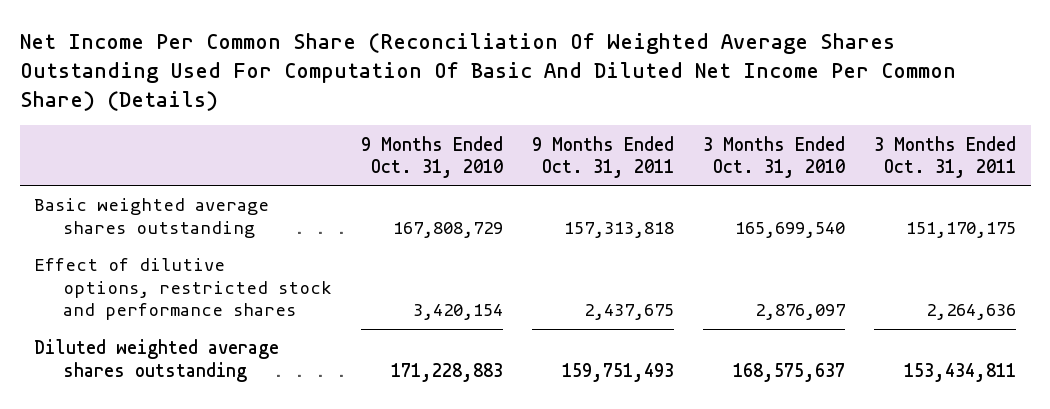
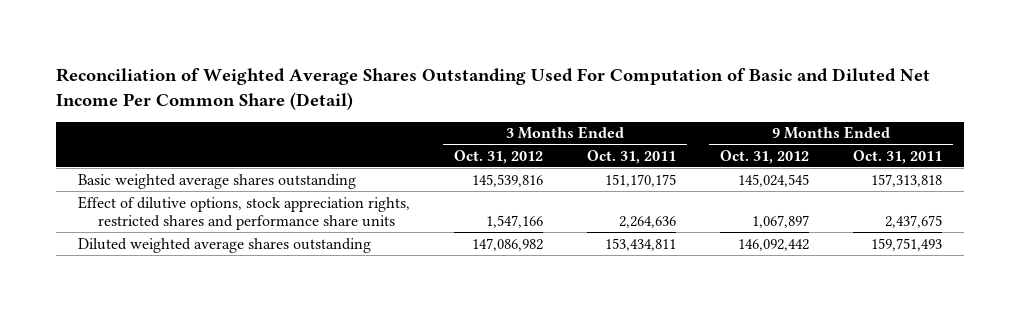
- Net Income Per Common Share (Reconciliation Of Weighted Average Shares Outstanding Used For Computation Of Basic And Diluted Net Income Per Common Share) (Details)
+ Reconciliation of Weighted Average Shares Outstanding Used For Computation of Basic and Diluted Net Income Per Common Share (Detail)
- | 9 Months Ended Oct. 31, 2010 | 9 Months Ended Oct. 31, 2011 | 3 Months Ended Oct. 31, 2010 | 3 Months Ended Oct. 31, 2011
+ | 3 Months Ended Oct. 31, 2012 | 3 Months Ended Oct. 31, 2011 | 9 Months Ended Oct. 31, 2012 | 9 Months Ended Oct. 31, 2011
- Effect of dilutive options, restricted stock and performance shares | 3,420,154 | 2,437,675 | 2,876,097 | 2,264,636
+ Effect of dilutive options, stock appreciation rights, restricted shares and performance share units | 1,547,166 | 2,264,636 | 1,067,897 | 2,437,675

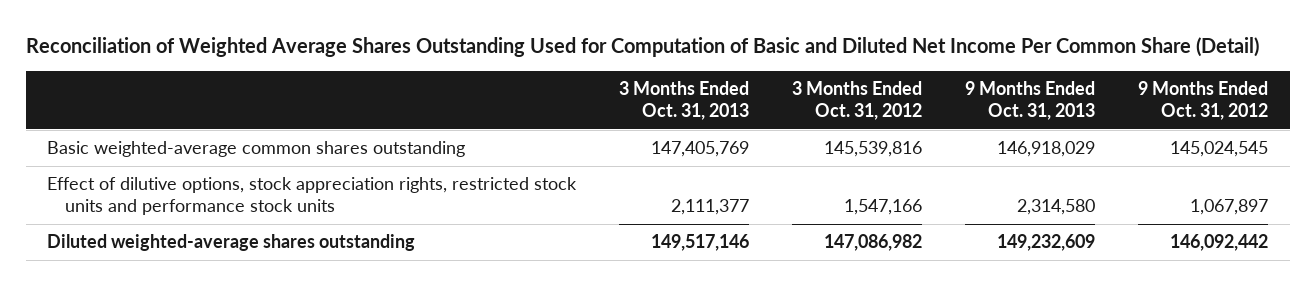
- Reconciliation of Weighted Average Shares Outstanding Used For Computation of Basic and Diluted Net Income Per Common Share (Detail)
+ Reconciliation of Weighted Average Shares Outstanding Used for Computation of Basic and Diluted Net Income Per Common Share (Detail)
- | 3 Months Ended Oct. 31, 2012 | 3 Months Ended Oct. 31, 2011 | 9 Months Ended Oct. 31, 2012 | 9 Months Ended Oct. 31, 2011
+ | 3 Months Ended Oct. 31, 2013 | 3 Months Ended Oct. 31, 2012 | 9 Months Ended Oct. 31, 2013 | 9 Months Ended Oct. 31, 2012
- Basic weighted average shares outstanding | 145,539,816 | 151,170,175 | 145,024,545 | 157,313,818
- Effect of dilutive options, stock appreciation rights, restricted shares and performance share units | 1,547,166 | 2,264,636 | 1,067,897 | 2,437,675
- Diluted weighted average shares outstanding | 147,086,982 | 153,434,811 | 146,092,442 | 159,751,493
+ Basic weighted-average common shares outstanding | 147,405,769 | 145,539,816 | 146,918,029 | 145,024,545
+ Effect of dilutive options, stock appreciation rights, restricted stock units and performance stock units | 2,111,377 | 1,547,166 | 2,314,580 | 1,067,897
+ Diluted weighted-average shares outstanding | 149,517,146 | 147,086,982 | 149,232,609 | 146,092,442

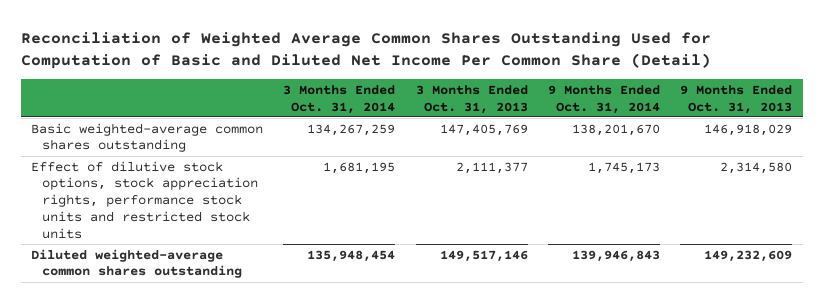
- Reconciliation of Weighted Average Shares Outstanding Used for Computation of Basic and Diluted Net Income Per Common Share (Detail)
+ Reconciliation of Weighted Average Common Shares Outstanding Used for Computation of Basic and Diluted Net Income Per Common Share (Detail)
- | 3 Months Ended Oct. 31, 2013 | 3 Months Ended Oct. 31, 2012 | 9 Months Ended Oct. 31, 2013 | 9 Months Ended Oct. 31, 2012
+ | 3 Months Ended Oct. 31, 2014 | 3 Months Ended Oct. 31, 2013 | 9 Months Ended Oct. 31, 2014 | 9 Months Ended Oct. 31, 2013
- Effect of dilutive options, stock appreciation rights, restricted stock units and performance stock units | 2,111,377 | 1,547,166 | 2,314,580 | 1,067,897
- Diluted weighted-average shares outstanding | 149,517,146 | 147,086,982 | 149,232,609 | 146,092,442
+ Effect of dilutive stock options, stock appreciation rights, performance stock units and restricted stock units | 1,681,195 | 2,111,377 | 1,745,173 | 2,314,580
+ Diluted weighted-average common shares outstanding | 135,948,454 | 149,517,146 | 139,946,843 | 149,232,609

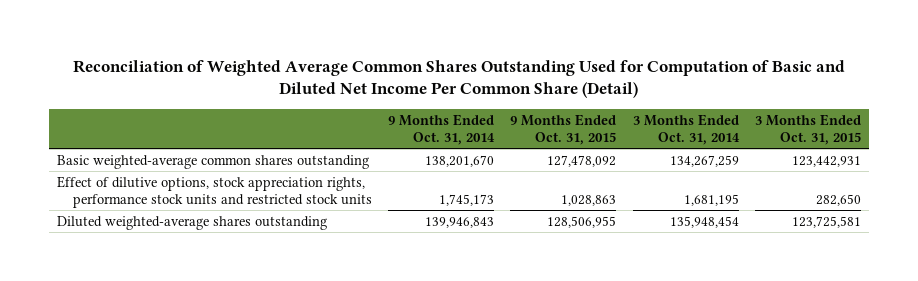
- | 3 Months Ended Oct. 31, 2014 | 3 Months Ended Oct. 31, 2013 | 9 Months Ended Oct. 31, 2014 | 9 Months Ended Oct. 31, 2013
+ | 9 Months Ended Oct. 31, 2014 | 9 Months Ended Oct. 31, 2015 | 3 Months Ended Oct. 31, 2014 | 3 Months Ended Oct. 31, 2015
- Effect of dilutive stock options, stock appreciation rights, performance stock units and restricted stock units | 1,681,195 | 2,111,377 | 1,745,173 | 2,314,580
- Diluted weighted-average common shares outstanding | 135,948,454 | 149,517,146 | 139,946,843 | 149,232,609
+ Effect of dilutive options, stock appreciation rights, performance stock units and restricted stock units | 1,745,173 | 1,028,863 | 1,681,195 | 282,650
+ Diluted weighted-average shares outstanding | 139,946,843 | 128,506,955 | 135,948,454 | 123,725,581

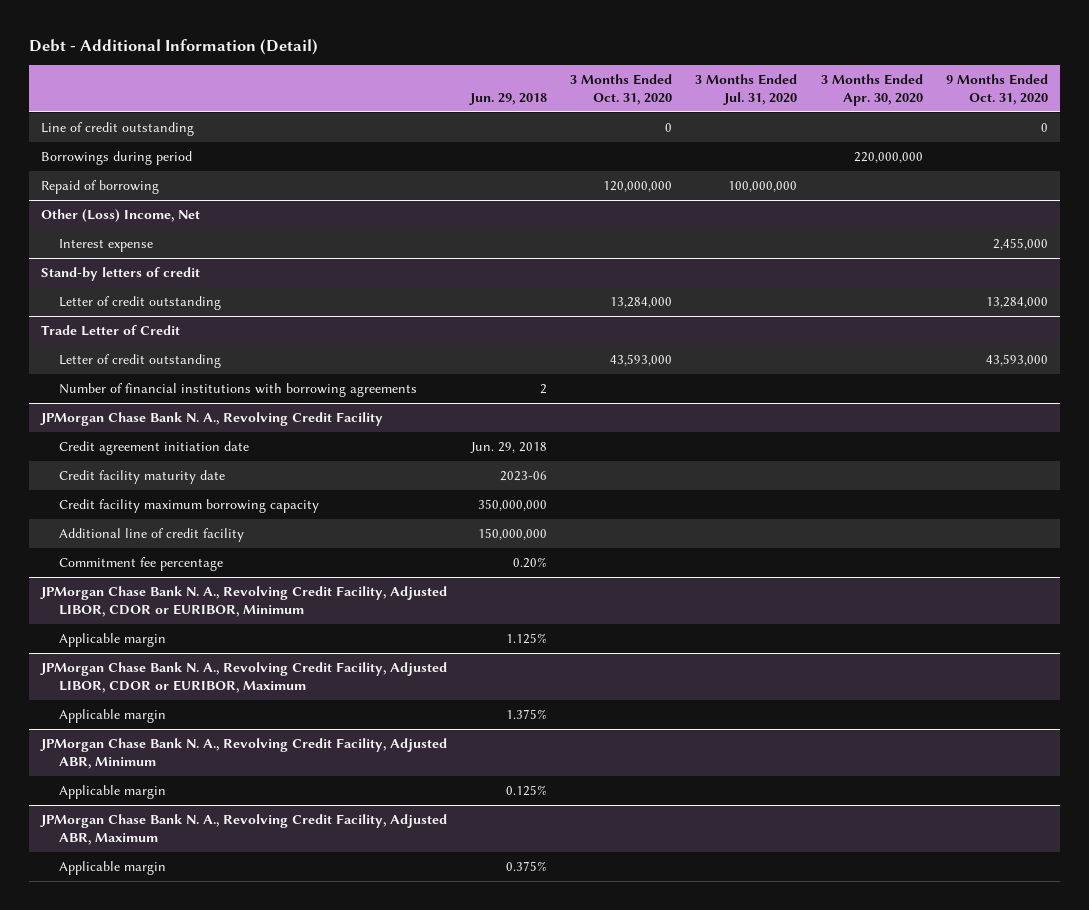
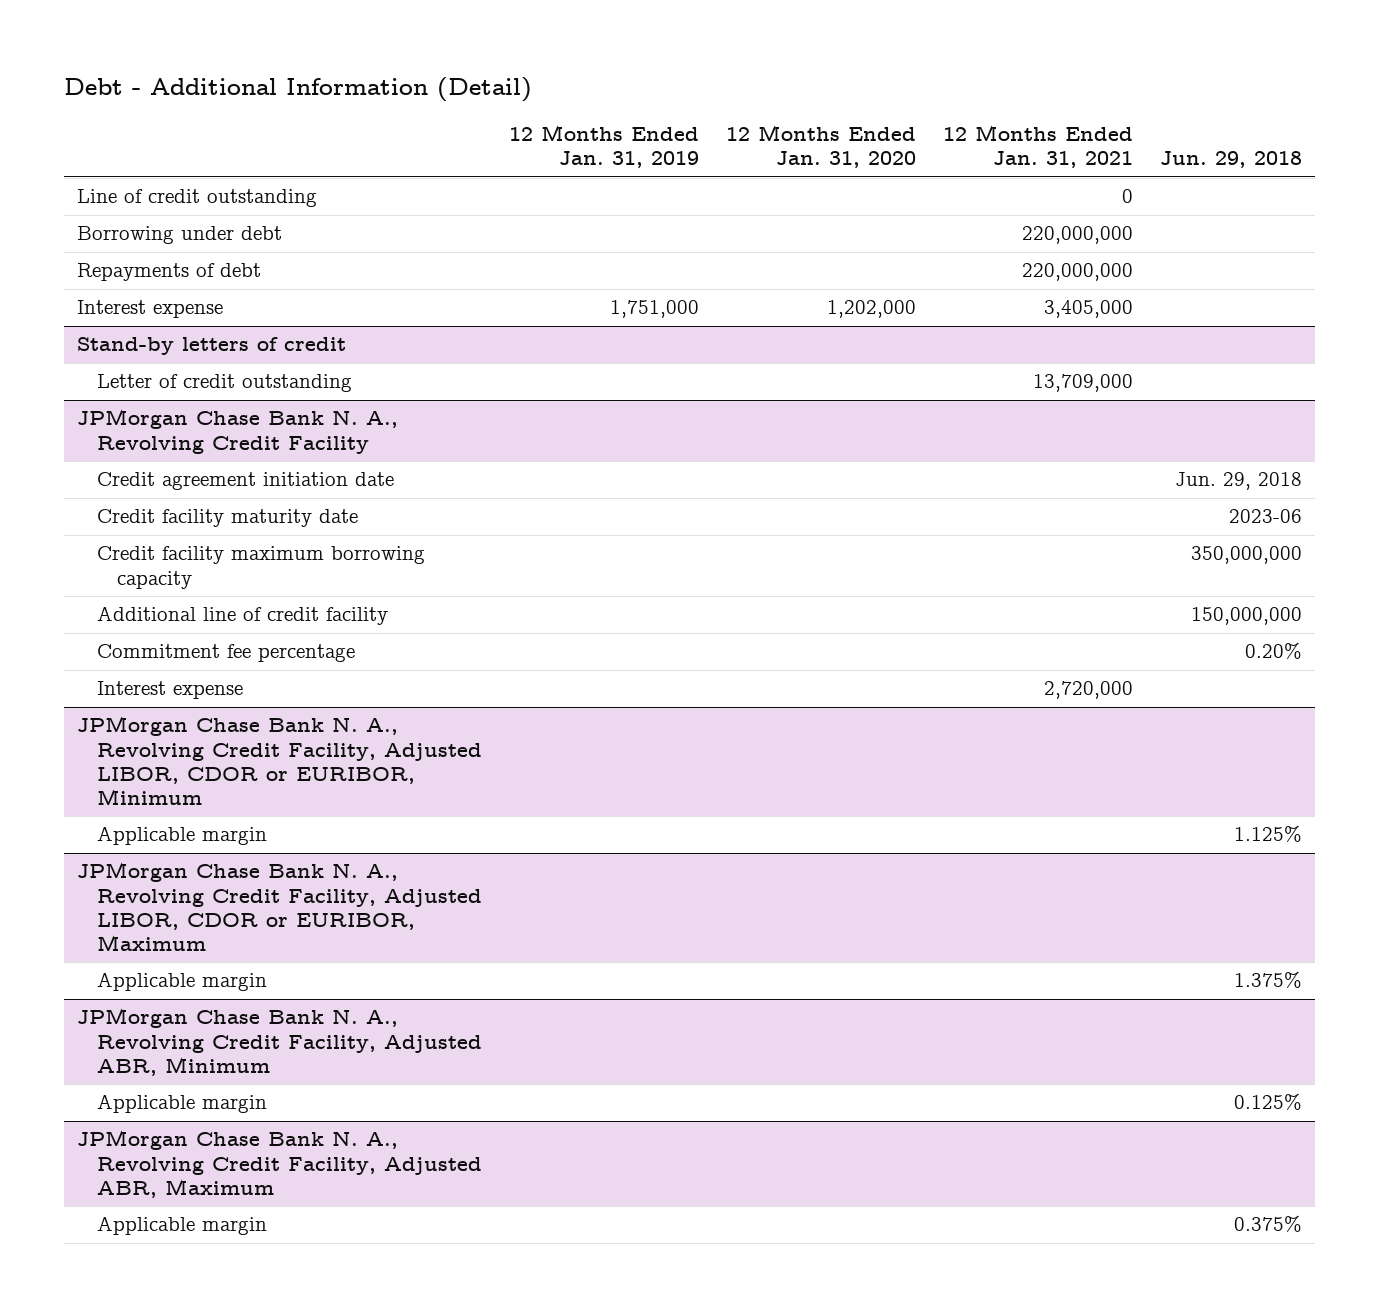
- | Jun. 29, 2018 | 3 Months Ended Oct. 31, 2020 | 3 Months Ended Jul. 31, 2020 | 3 Months Ended Apr. 30, 2020 | 9 Months Ended Oct. 31, 2020
+ | 12 Months Ended Jan. 31, 2019 | 12 Months Ended Jan. 31, 2020 | 12 Months Ended Jan. 31, 2021 | Jun. 29, 2018
- Borrowings during period | | | | 220,000,000 |
- Repaid of borrowing | | 120,000,000 | 100,000,000 | |
- Other (Loss) Income, Net
+ Borrowing under debt | | | 220,000,000 |
+ Repayments of debt | | | 220,000,000 |
- Trade Letter of Credit
- Letter of credit outstanding | | 43,593,000 | | | 43,593,000
- Number of financial institutions with borrowing agreements | 2 | | | |
@ JPMorgan Chase Bank N. A., Revolving Credit Facility
+ Interest expense | | | 2,720,000 |

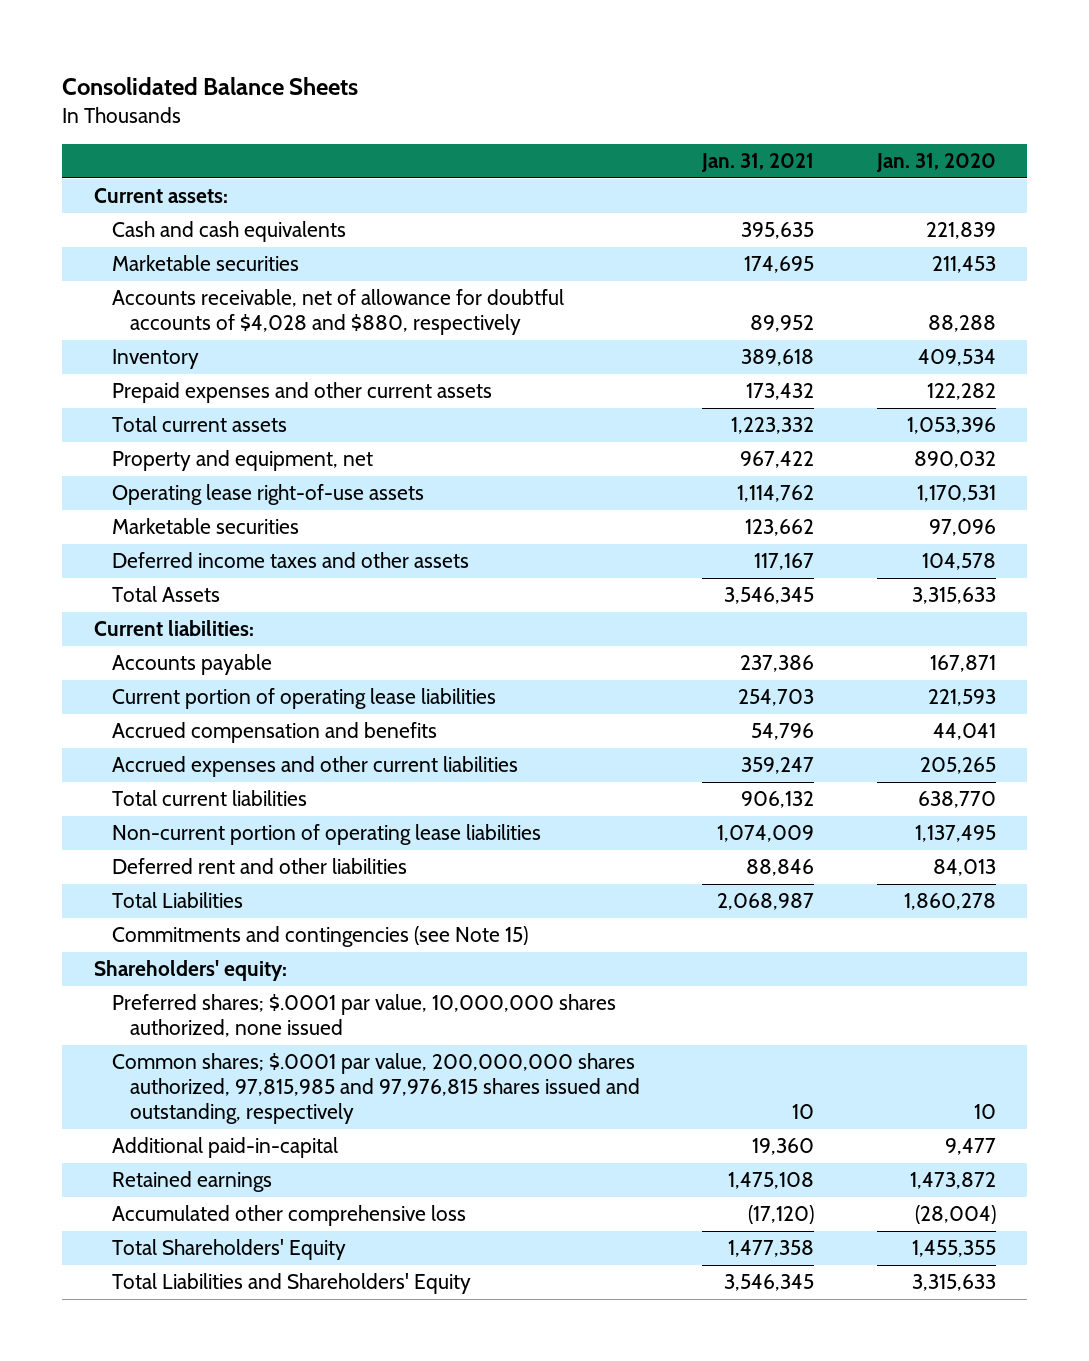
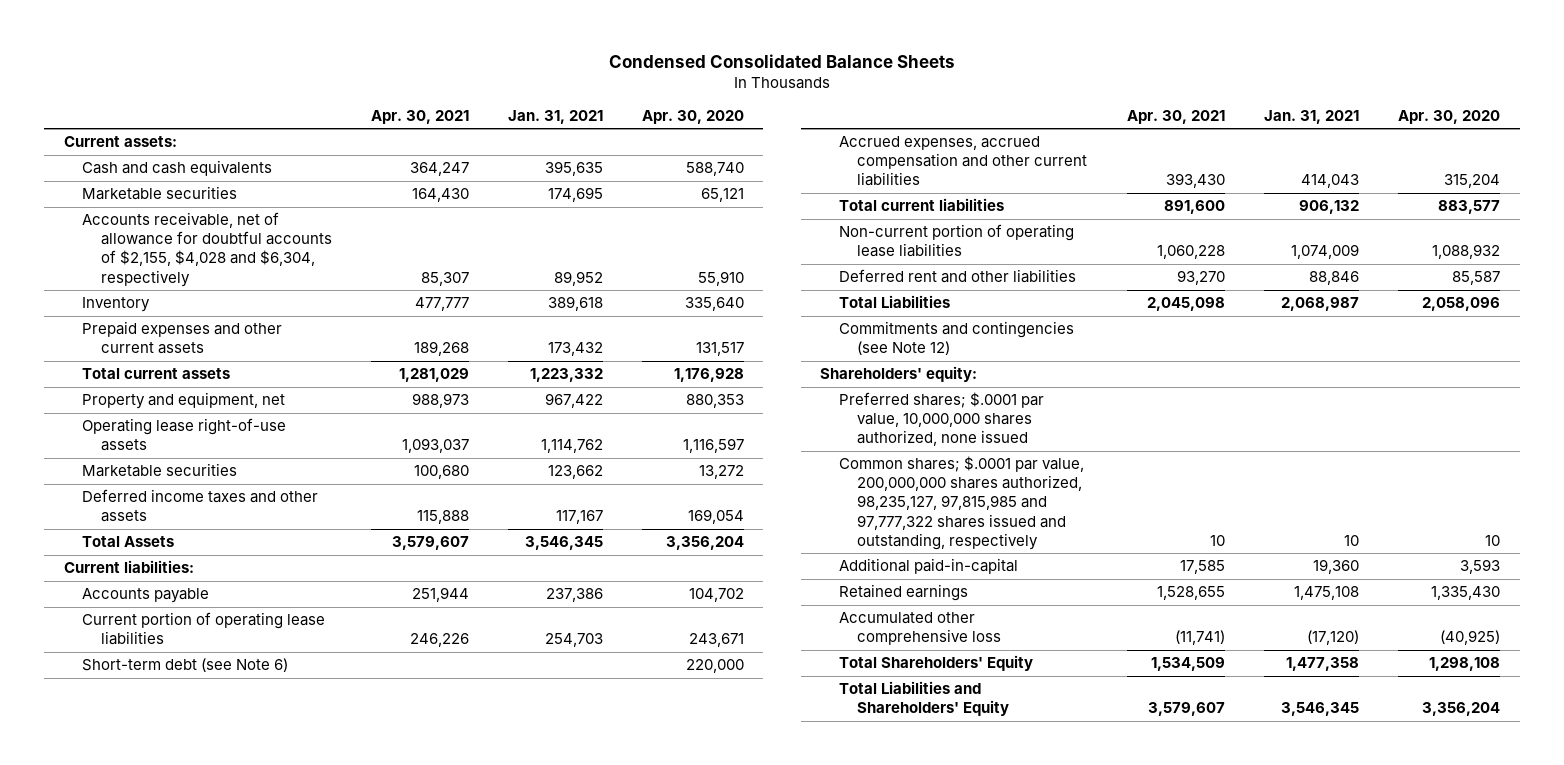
- Consolidated Balance Sheets
+ Condensed Consolidated Balance Sheets
- | Jan. 31, 2021 | Jan. 31, 2020
+ | Apr. 30, 2021 | Jan. 31, 2021 | Apr. 30, 2020
- Accounts receivable, net of allowance for doubtful accounts of $4,028 and $880, respectively | 89,952 | 88,288
+ Accounts receivable, net of allowance for doubtful accounts of $2,155, $4,028 and $6,304, respectively | 85,307 | 89,952 | 55,910
- Accrued compensation and benefits | 54,796 | 44,041
- Accrued expenses and other current liabilities | 359,247 | 205,265
+ Short-term debt (see Note 6) | | | 220,000
+ Accrued expenses, accrued compensation and other current liabilities | 393,430 | 414,043 | 315,204
- Commitments and contingencies (see Note 15)
+ Commitments and contingencies (see Note 12)
- Common shares; $.0001 par value, 200,000,000 shares authorized, 97,815,985 and 97,976,815 shares issued and outstanding, respectively | 10 | 10
+ Common shares; $.0001 par value, 200,000,000 shares authorized, 98,235,127, 97,815,985 and 97,777,322 shares issued and outstanding, respectively | 10 | 10 | 10

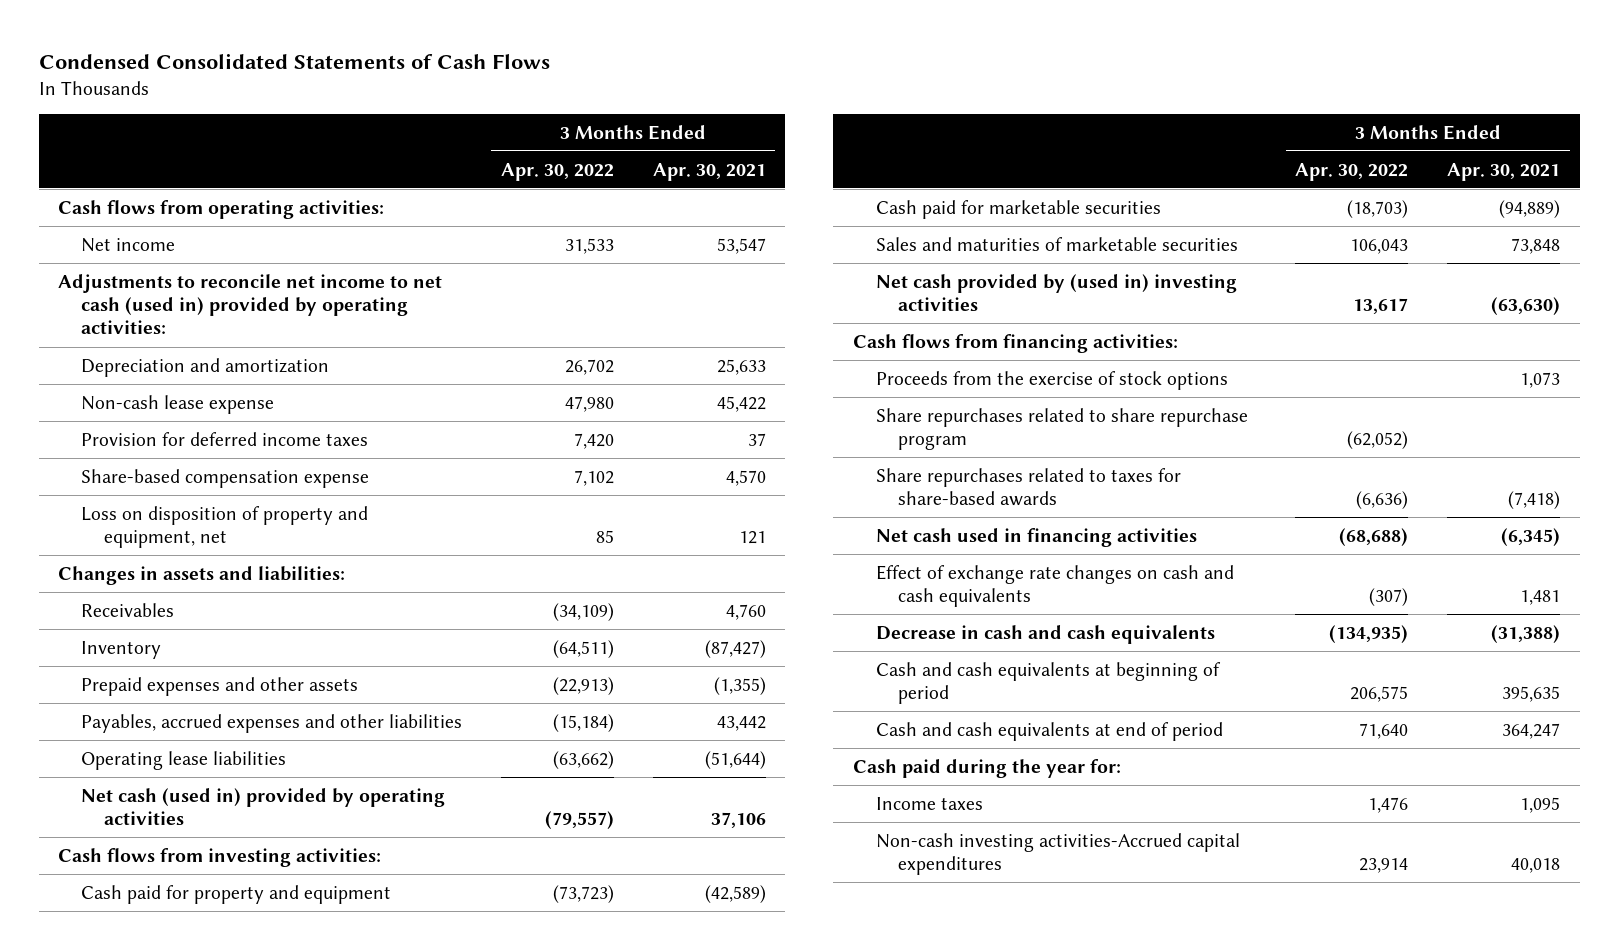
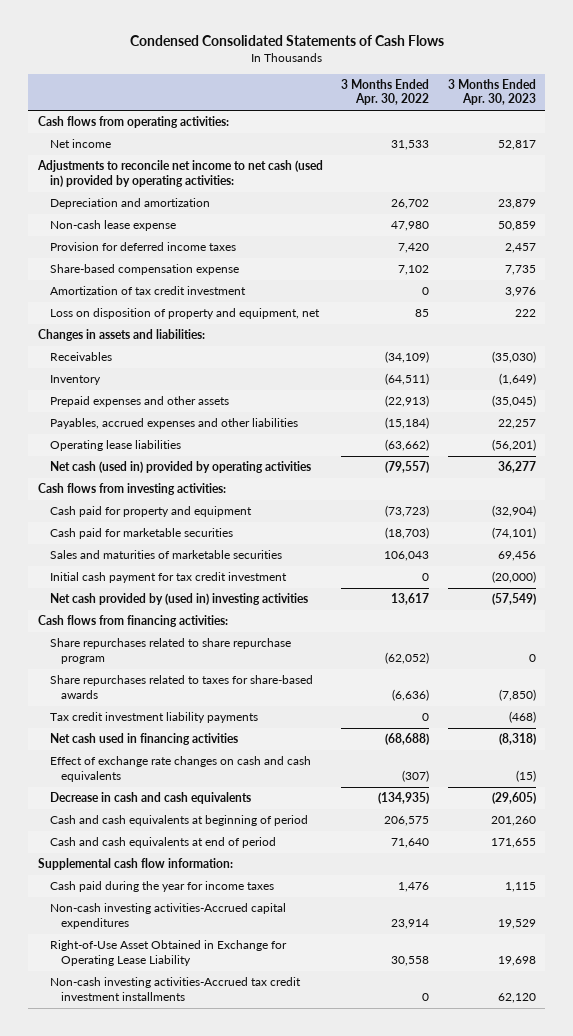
- | 3 Months Ended Apr. 30, 2022 | 3 Months Ended Apr. 30, 2021
+ | 3 Months Ended Apr. 30, 2022 | 3 Months Ended Apr. 30, 2023
+ Amortization of tax credit investment | 0 | 3,976
+ Initial cash payment for tax credit investment | 0 | (20,000)
- Proceeds from the exercise of stock options | | 1,073
+ Tax credit investment liability payments | 0 | (468)
- Cash paid during the year for:
- Income taxes | 1,476 | 1,095
+ Supplemental cash flow information:
+ Cash paid during the year for income taxes | 1,476 | 1,115
+ Right-of-Use Asset Obtained in Exchange for Operating Lease Liability | 30,558 | 19,698
+ Non-cash investing activities-Accrued tax credit investment installments | 0 | 62,120

